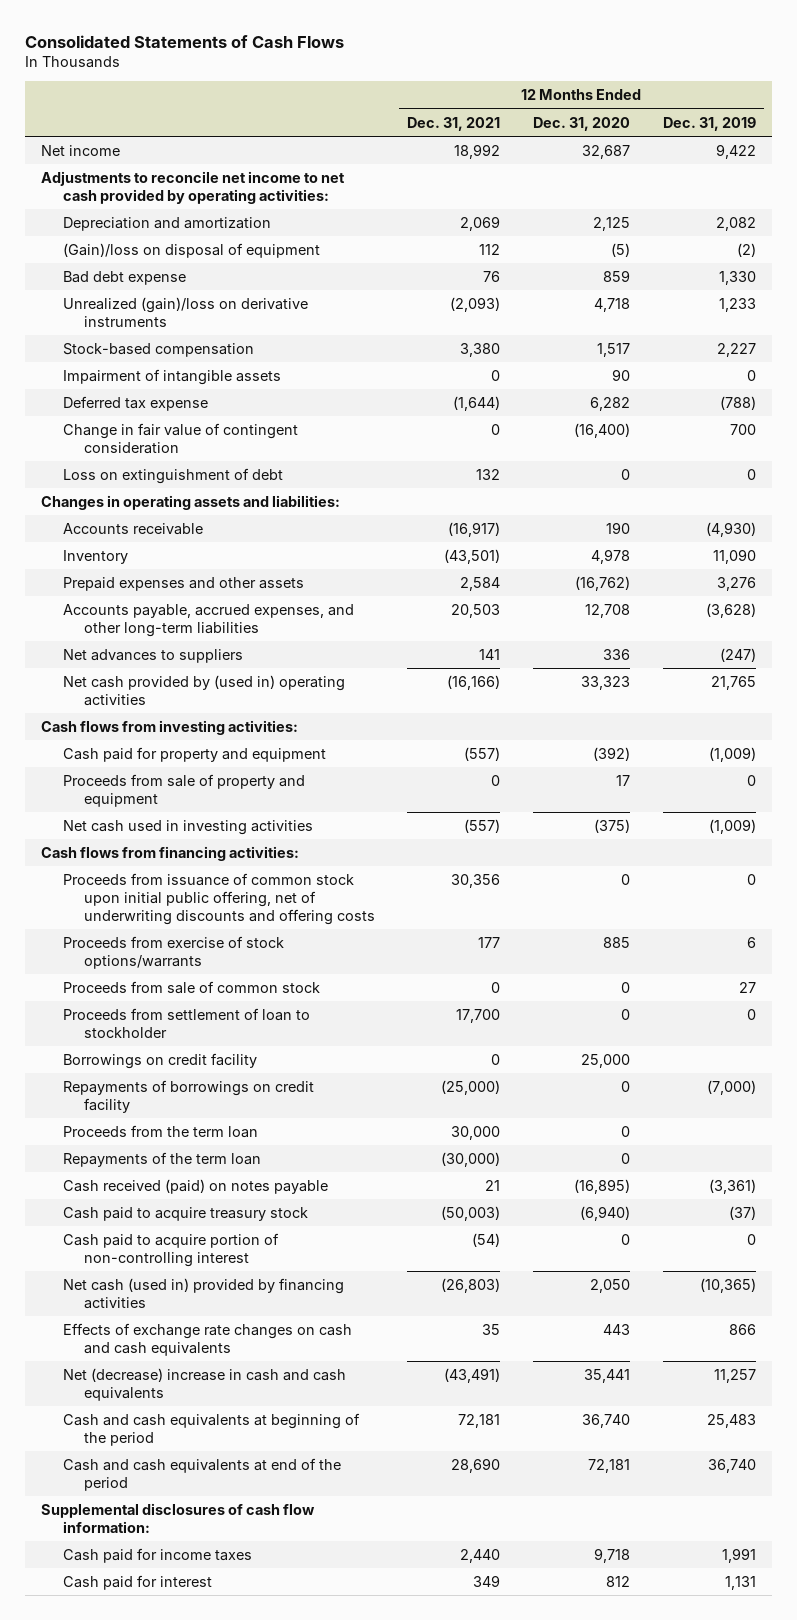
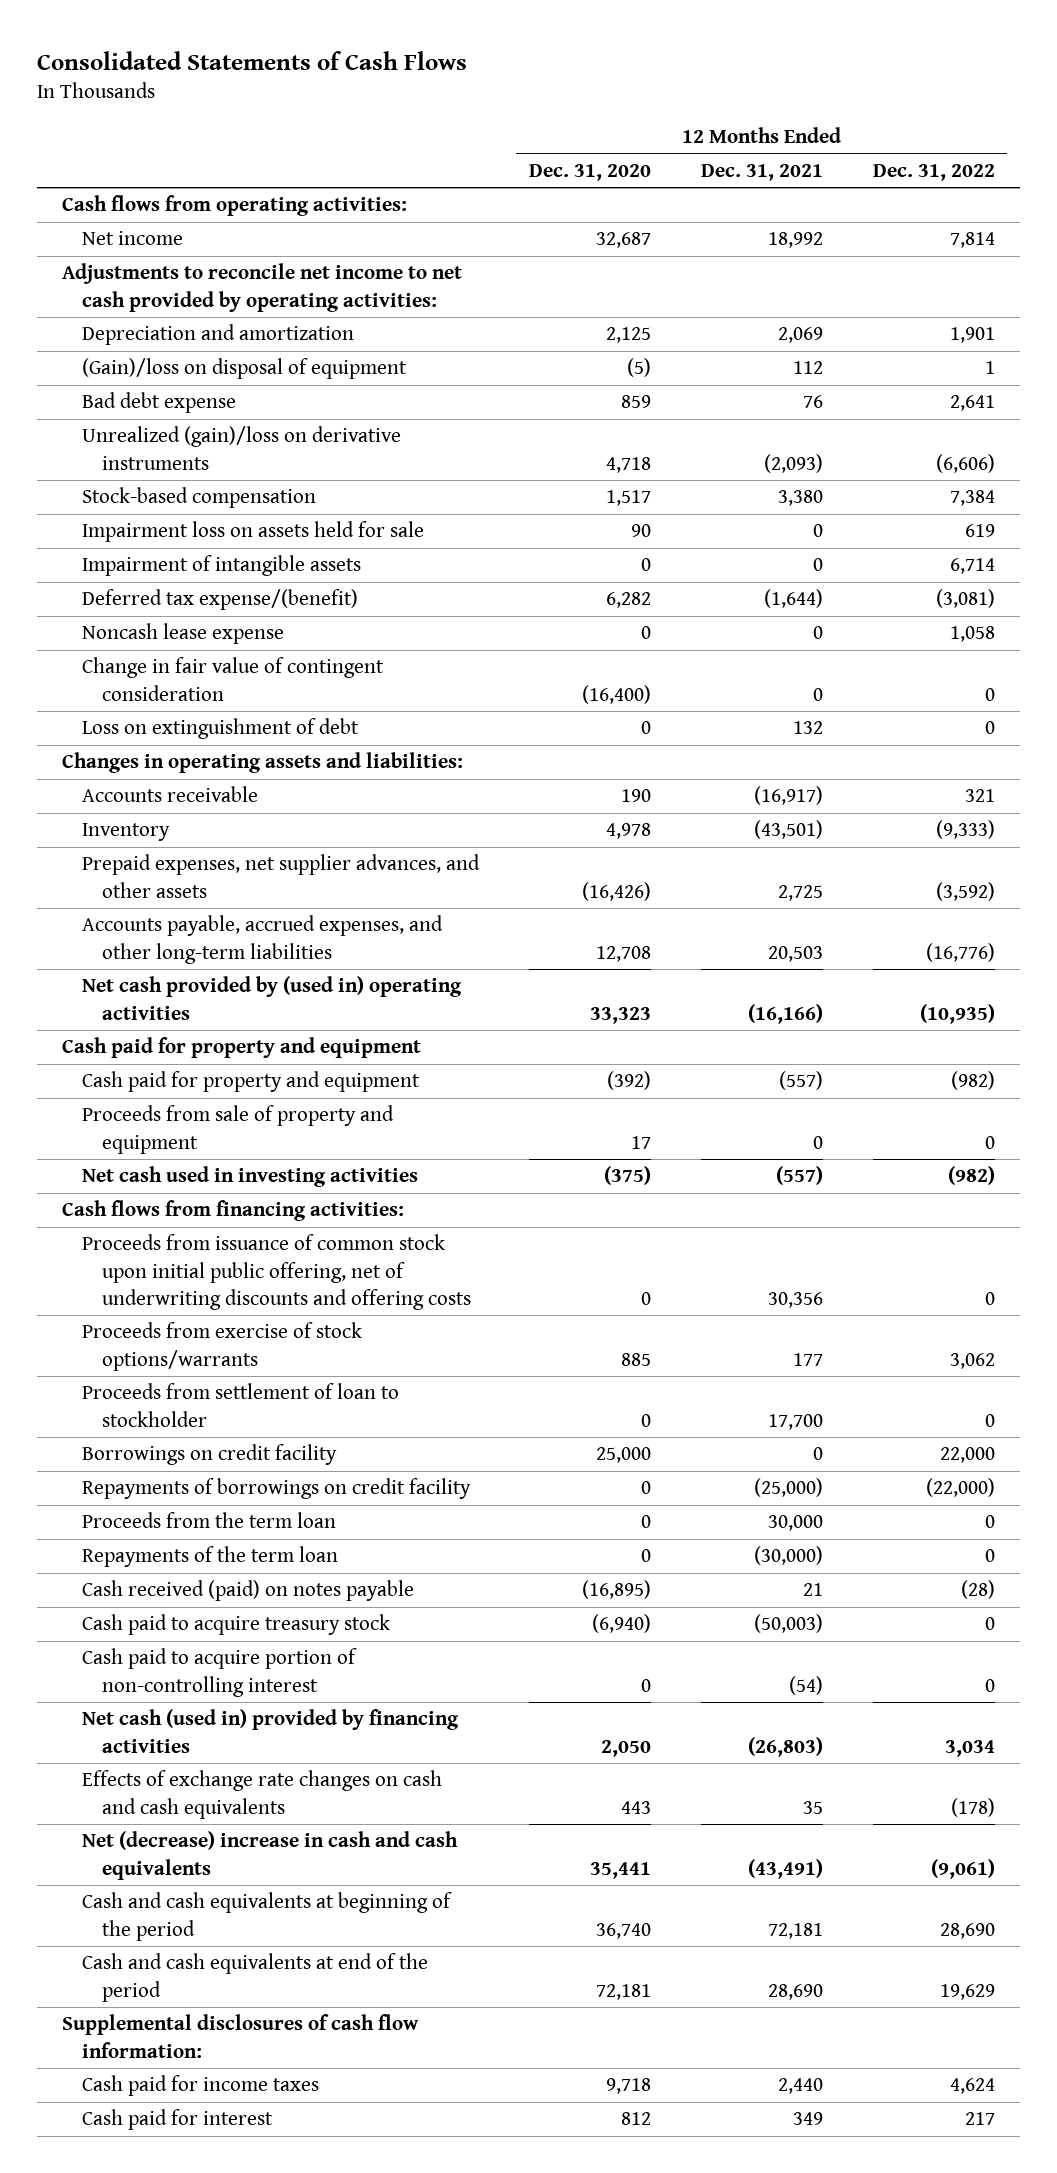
- | 12 Months Ended Dec. 31, 2021 | 12 Months Ended Dec. 31, 2020 | 12 Months Ended Dec. 31, 2019
+ | 12 Months Ended Dec. 31, 2020 | 12 Months Ended Dec. 31, 2021 | 12 Months Ended Dec. 31, 2022
+ Cash flows from operating activities:
- Impairment of intangible assets | 0 | 90 | 0
- Deferred tax expense | (1,644) | 6,282 | (788)
+ Impairment loss on assets held for sale | 90 | 0 | 619
+ Impairment of intangible assets | 0 | 0 | 6,714
+ Deferred tax expense/(benefit) | 6,282 | (1,644) | (3,081)
+ Noncash lease expense | 0 | 0 | 1,058
- Prepaid expenses and other assets | 2,584 | (16,762) | 3,276
+ Prepaid expenses, net supplier advances, and other assets | (16,426) | 2,725 | (3,592)
- Net advances to suppliers | 141 | 336 | (247)
- Cash flows from investing activities:
+ Cash paid for property and equipment
- Proceeds from sale of common stock | 0 | 0 | 27

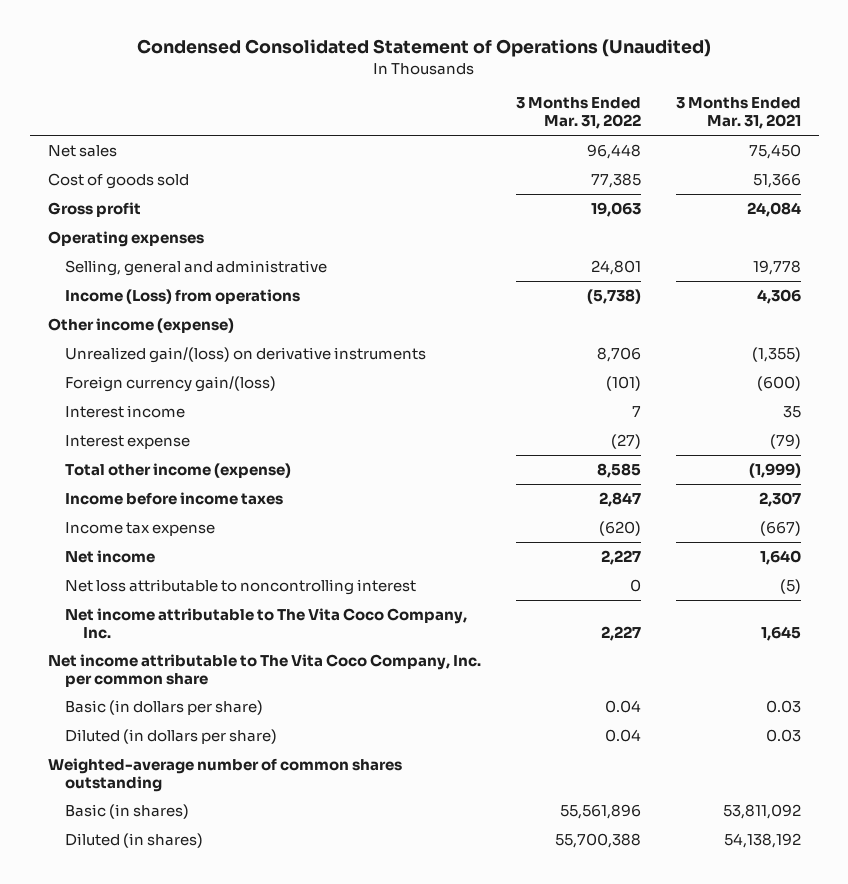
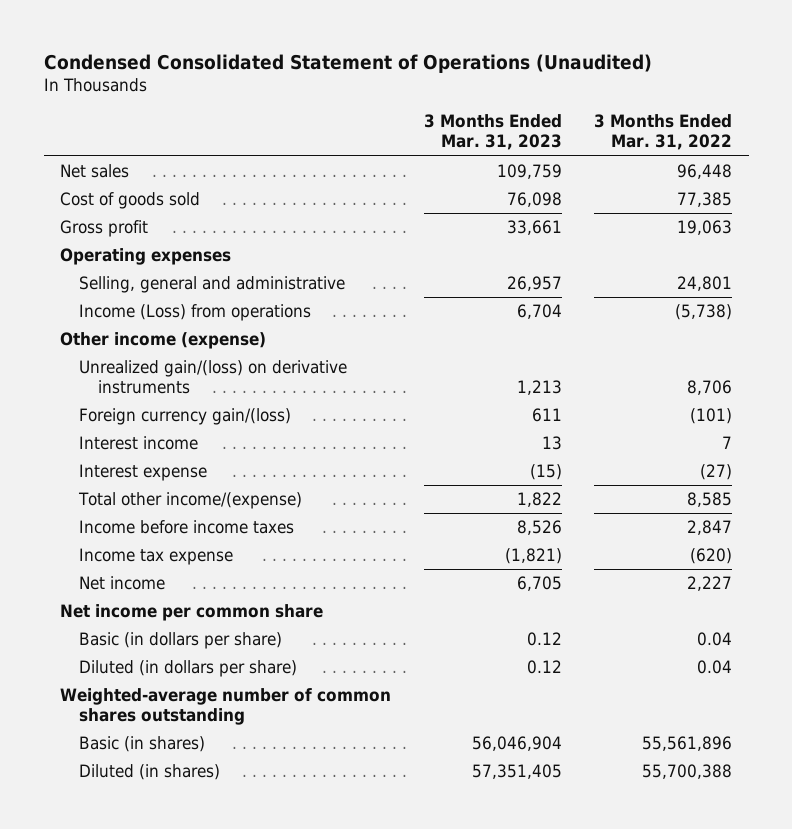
- | 3 Months Ended Mar. 31, 2022 | 3 Months Ended Mar. 31, 2021
+ | 3 Months Ended Mar. 31, 2023 | 3 Months Ended Mar. 31, 2022
- Total other income (expense) | 8,585 | (1,999)
+ Total other income/(expense) | 1,822 | 8,585
- Net loss attributable to noncontrolling interest | 0 | (5)
- Net income attributable to The Vita Coco Company, Inc. | 2,227 | 1,645
- Net income attributable to The Vita Coco Company, Inc. per common share
+ Net income per common share

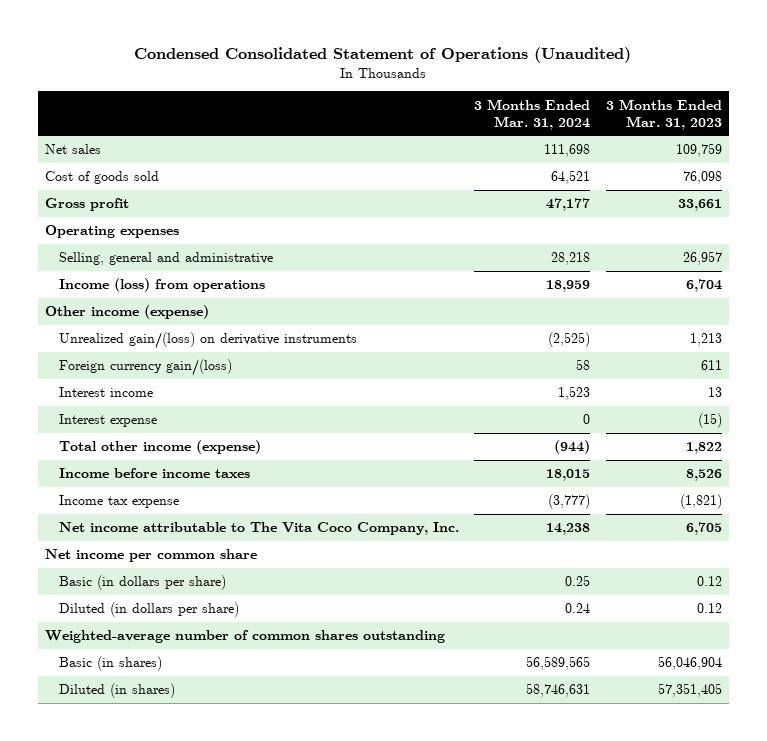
- | 3 Months Ended Mar. 31, 2023 | 3 Months Ended Mar. 31, 2022
+ | 3 Months Ended Mar. 31, 2024 | 3 Months Ended Mar. 31, 2023
- Income (Loss) from operations | 6,704 | (5,738)
+ Income (loss) from operations | 18,959 | 6,704
- Total other income/(expense) | 1,822 | 8,585
+ Total other income (expense) | (944) | 1,822
- Net income | 6,705 | 2,227
+ Net income attributable to The Vita Coco Company, Inc. | 14,238 | 6,705

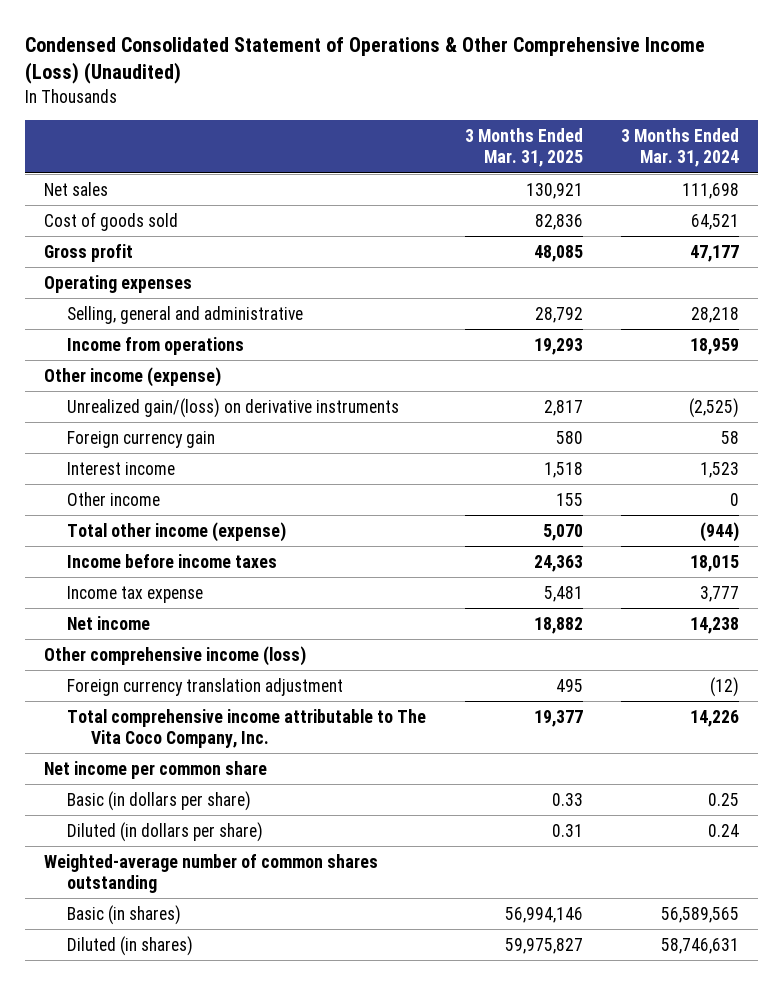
- Condensed Consolidated Statement of Operations (Unaudited)
+ Condensed Consolidated Statement of Operations & Other Comprehensive Income (Loss) (Unaudited)
- | 3 Months Ended Mar. 31, 2024 | 3 Months Ended Mar. 31, 2023
+ | 3 Months Ended Mar. 31, 2025 | 3 Months Ended Mar. 31, 2024
- Income (loss) from operations | 18,959 | 6,704
+ Income from operations | 19,293 | 18,959
- Foreign currency gain/(loss) | 58 | 611
+ Foreign currency gain | 580 | 58
- Interest expense | 0 | (15)
+ Other income | 155 | 0
- Income tax expense | (3,777) | (1,821)
- Net income attributable to The Vita Coco Company, Inc. | 14,238 | 6,705
+ Income tax expense | 5,481 | 3,777
+ Net income | 18,882 | 14,238
+ Other comprehensive income (loss)
+ Foreign currency translation adjustment | 495 | (12)
+ Total comprehensive income attributable to The Vita Coco Company, Inc. | 19,377 | 14,226

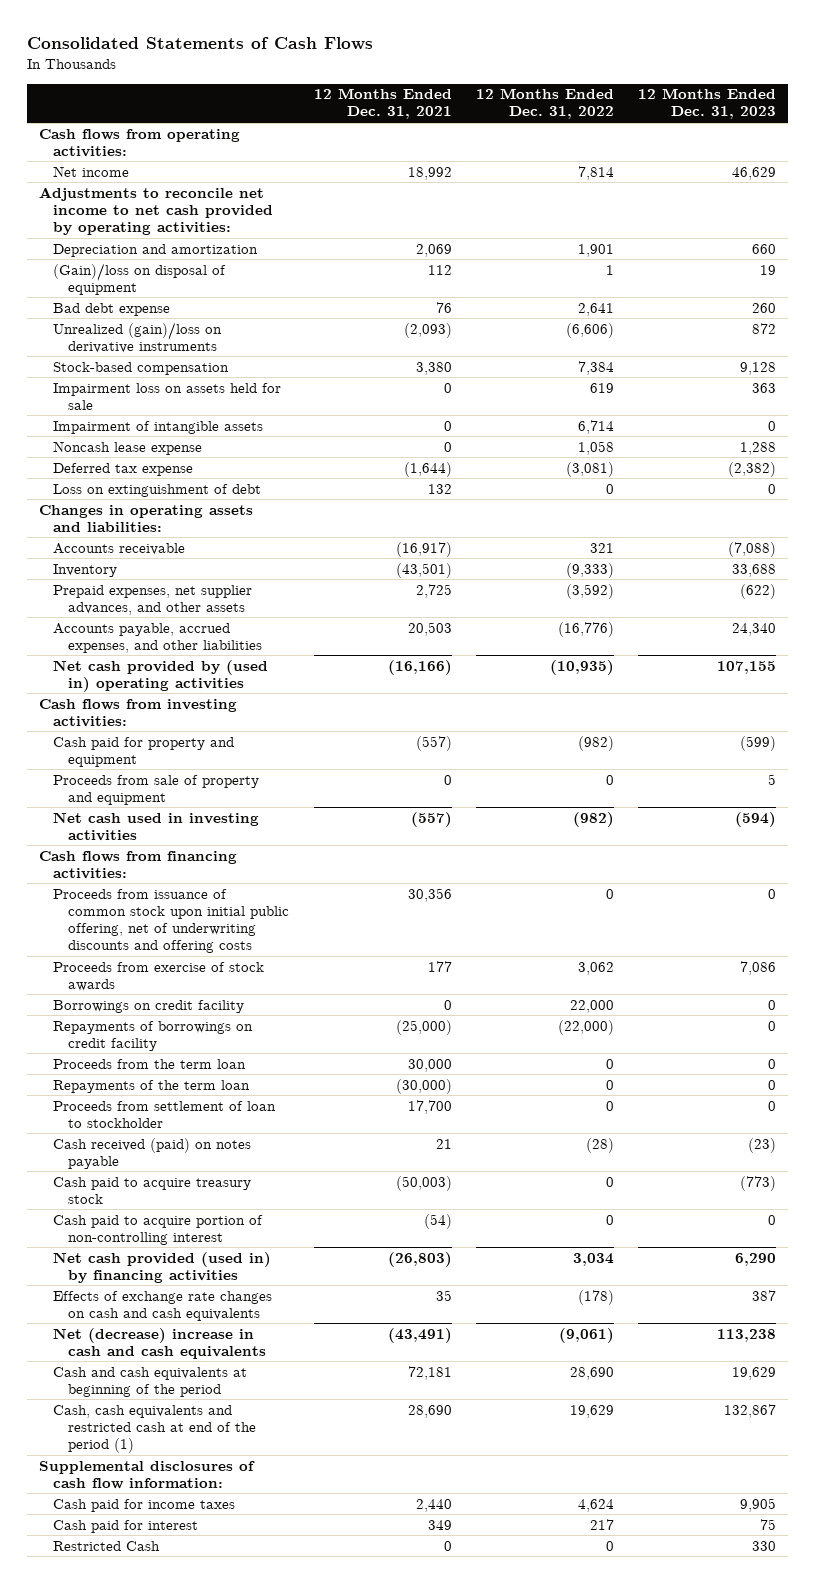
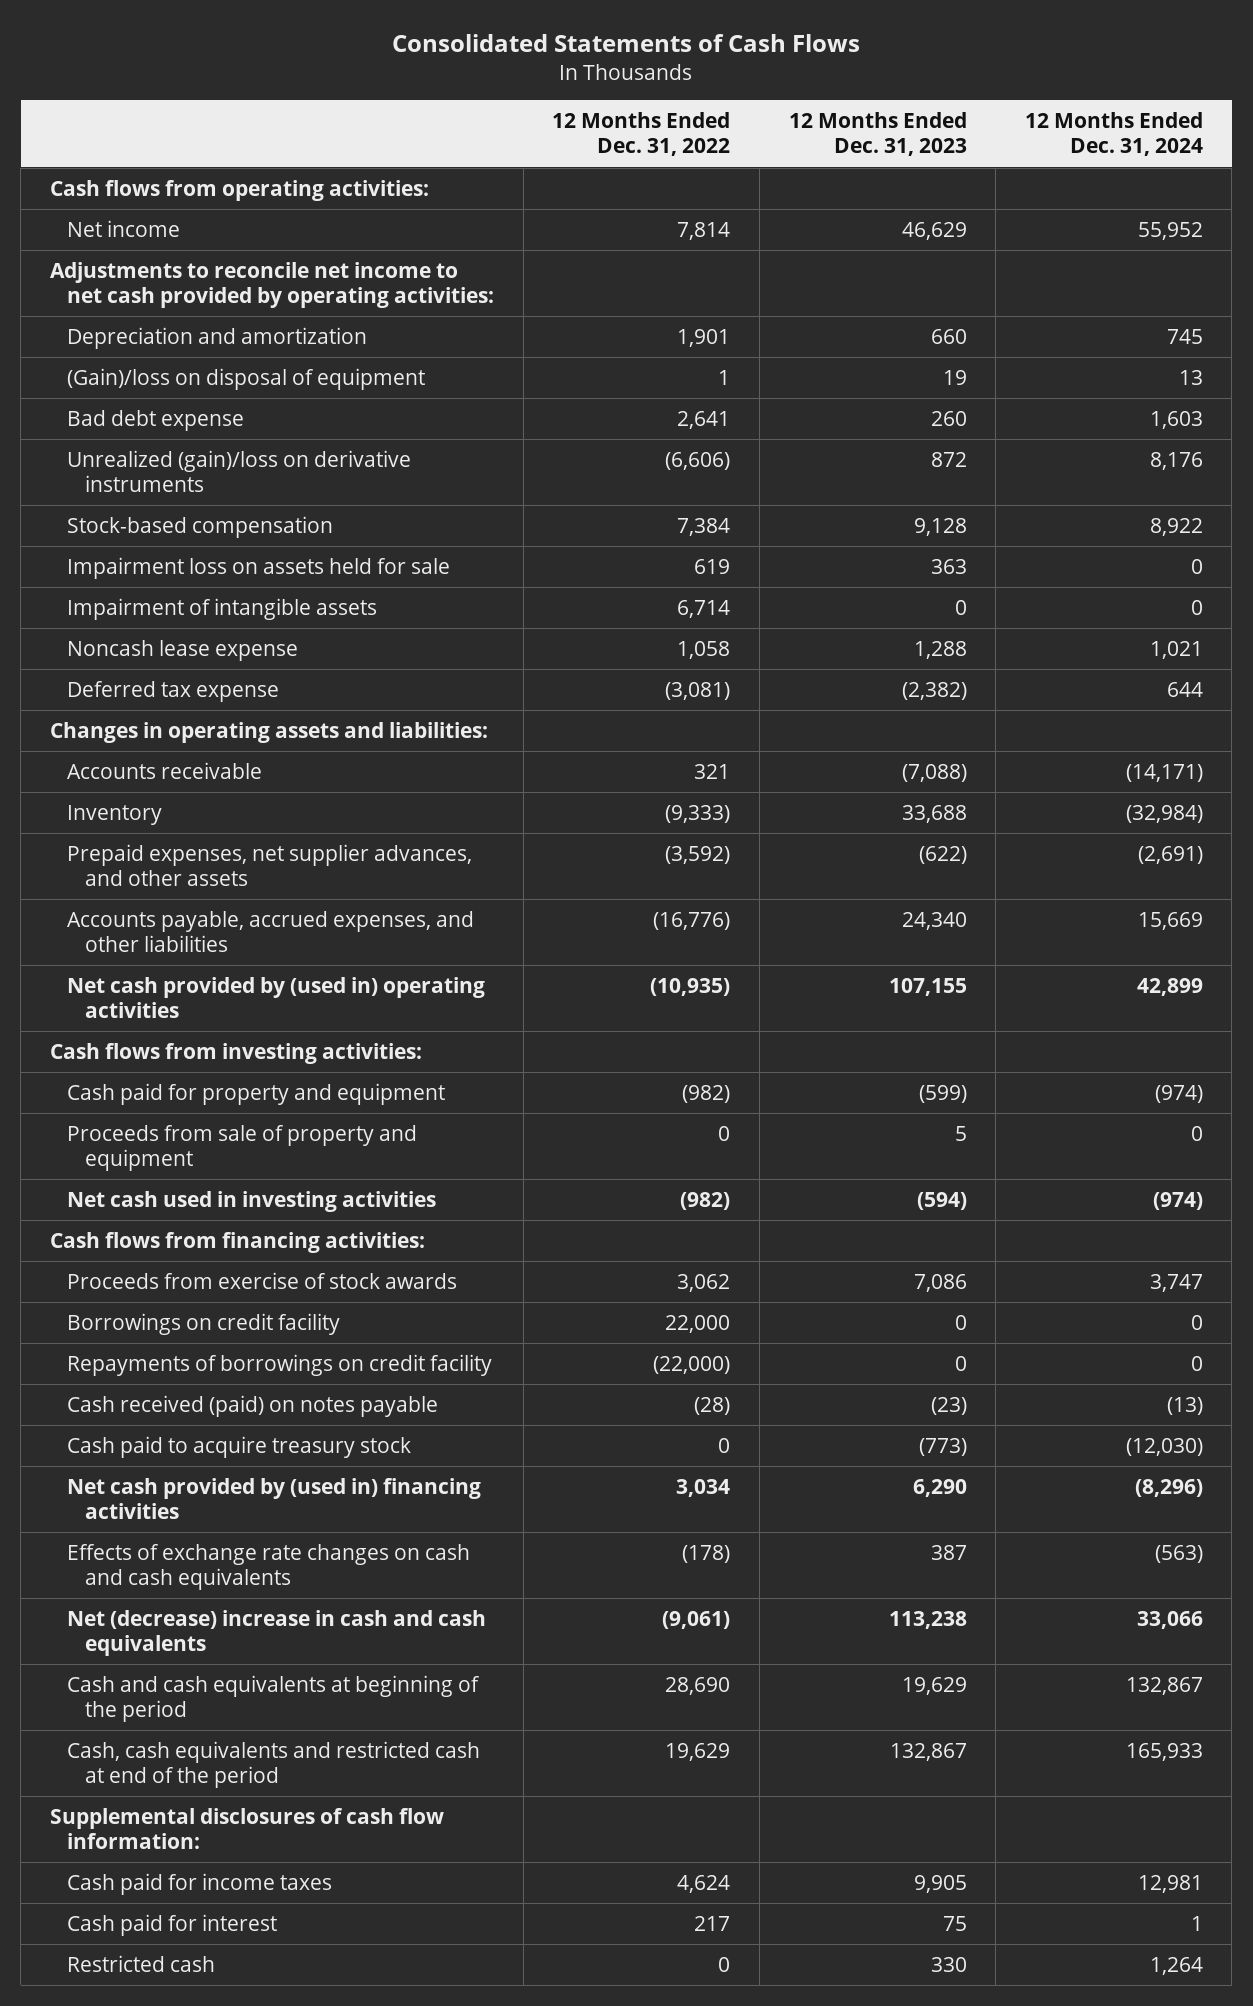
- | 12 Months Ended Dec. 31, 2021 | 12 Months Ended Dec. 31, 2022 | 12 Months Ended Dec. 31, 2023
+ | 12 Months Ended Dec. 31, 2022 | 12 Months Ended Dec. 31, 2023 | 12 Months Ended Dec. 31, 2024
- Loss on extinguishment of debt | 132 | 0 | 0
- Proceeds from issuance of common stock upon initial public offering, net of underwriting discounts and offering costs | 30,356 | 0 | 0
- Proceeds from the term loan | 30,000 | 0 | 0
- Repayments of the term loan | (30,000) | 0 | 0
- Proceeds from settlement of loan to stockholder | 17,700 | 0 | 0
- Cash paid to acquire portion of non-controlling interest | (54) | 0 | 0
- Net cash provided (used in) by financing activities | (26,803) | 3,034 | 6,290
+ Net cash provided by (used in) financing activities | 3,034 | 6,290 | (8,296)
- Cash, cash equivalents and restricted cash at end of the period (1) | 28,690 | 19,629 | 132,867
+ Cash, cash equivalents and restricted cash at end of the period | 19,629 | 132,867 | 165,933
- Restricted Cash | 0 | 0 | 330
+ Restricted cash | 0 | 330 | 1,264

